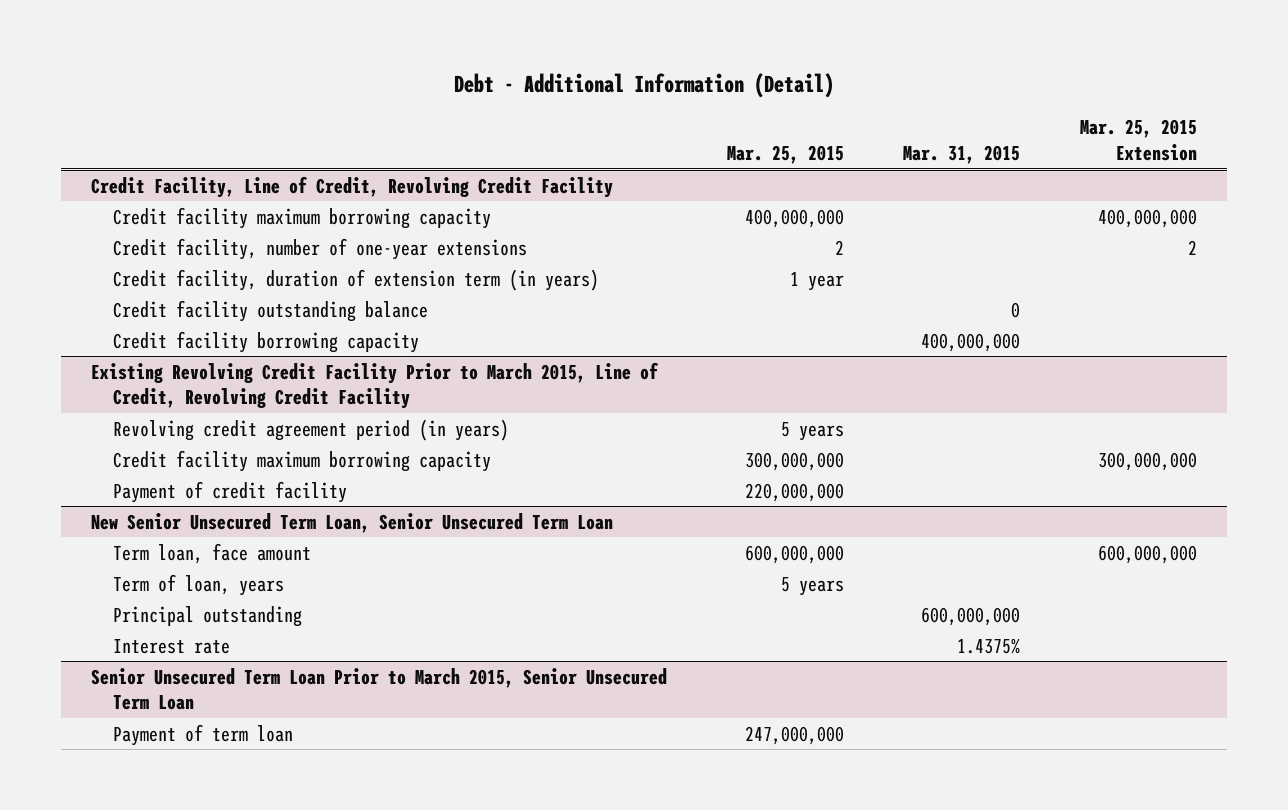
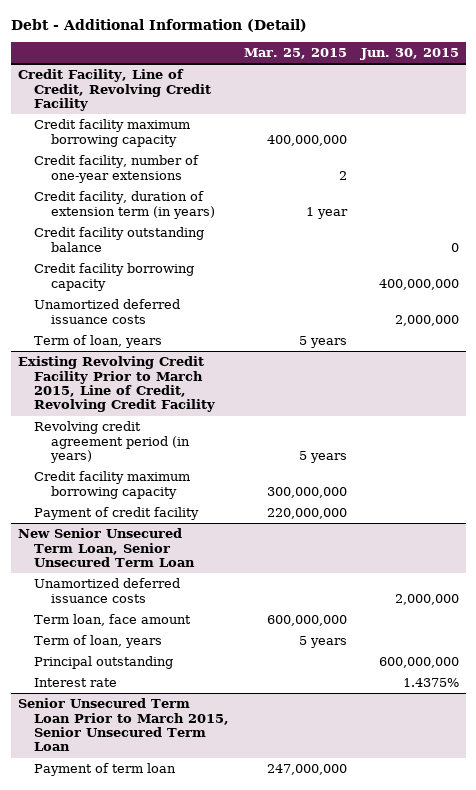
- | Mar. 25, 2015 | Mar. 31, 2015 | Mar. 25, 2015 Extension
+ | Mar. 25, 2015 | Jun. 30, 2015
@ Credit Facility, Line of Credit, Revolving Credit Facility
+ Unamortized deferred issuance costs | | 2,000,000
+ Term of loan, years | 5 years |
@ New Senior Unsecured Term Loan, Senior Unsecured Term Loan
+ Unamortized deferred issuance costs | | 2,000,000

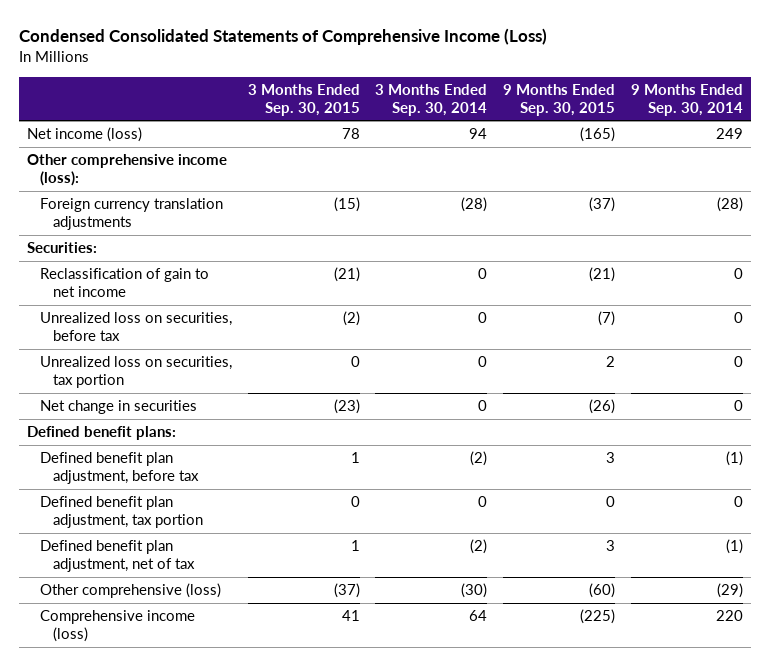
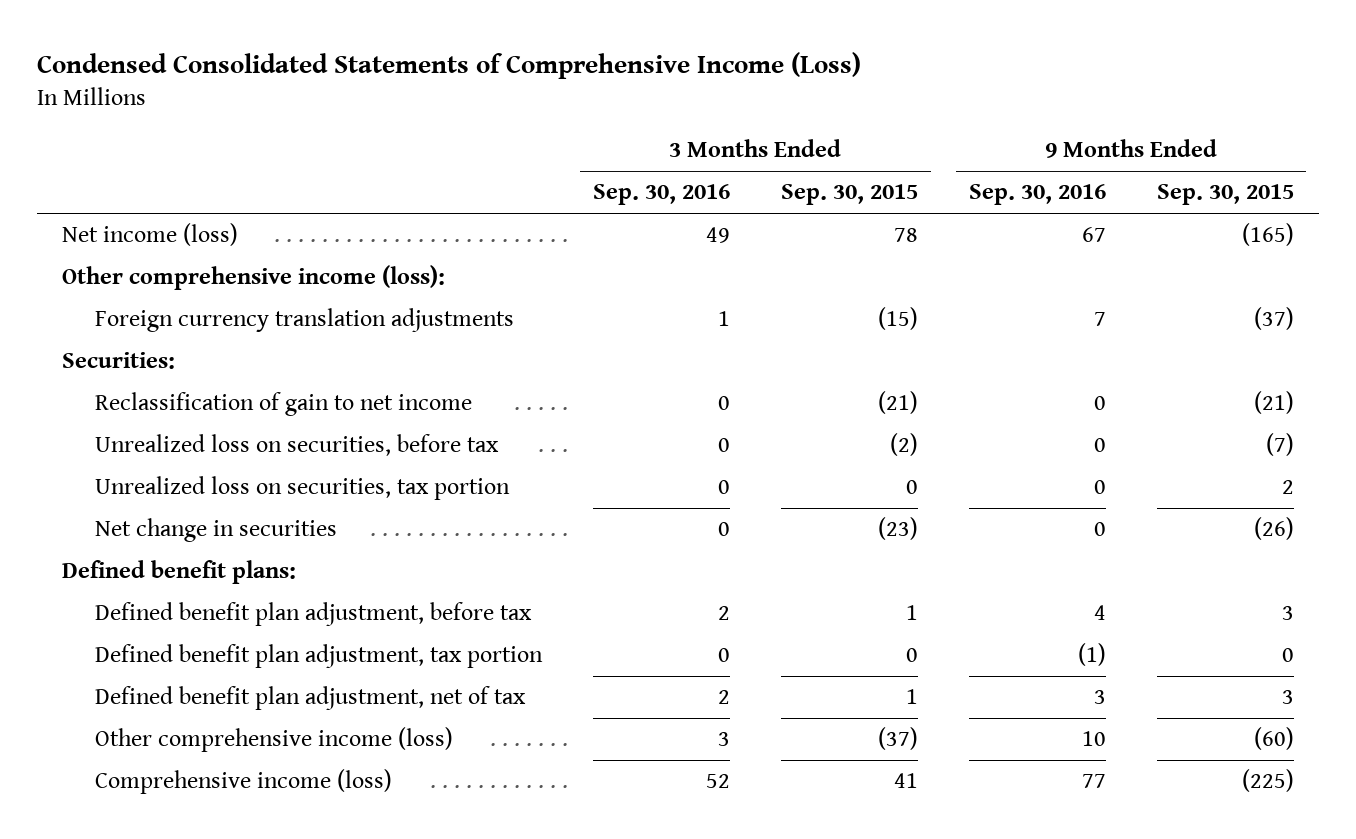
- | 3 Months Ended Sep. 30, 2015 | 3 Months Ended Sep. 30, 2014 | 9 Months Ended Sep. 30, 2015 | 9 Months Ended Sep. 30, 2014
+ | 3 Months Ended Sep. 30, 2016 | 3 Months Ended Sep. 30, 2015 | 9 Months Ended Sep. 30, 2016 | 9 Months Ended Sep. 30, 2015
- Other comprehensive (loss) | (37) | (30) | (60) | (29)
+ Other comprehensive income (loss) | 3 | (37) | 10 | (60)

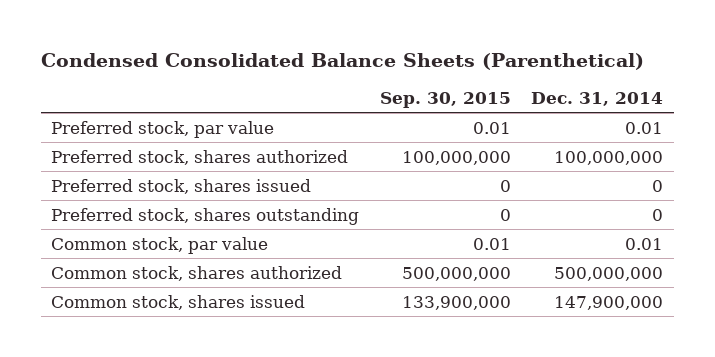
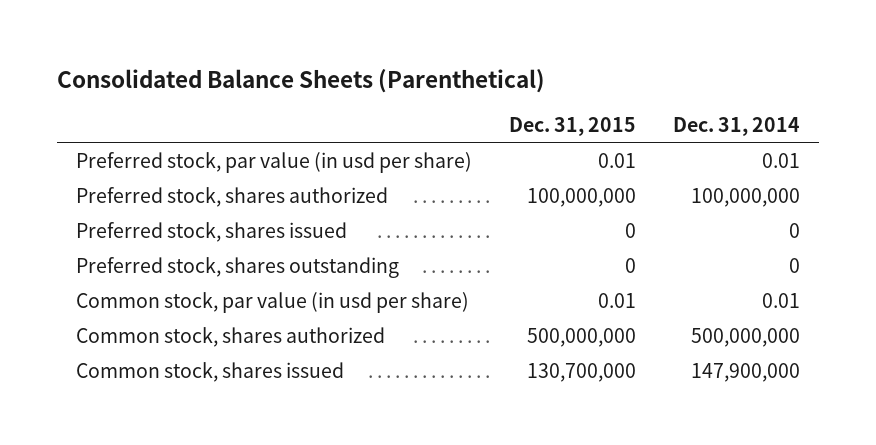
- Condensed Consolidated Balance Sheets (Parenthetical)
+ Consolidated Balance Sheets (Parenthetical)
- | Sep. 30, 2015 | Dec. 31, 2014
+ | Dec. 31, 2015 | Dec. 31, 2014
- Preferred stock, par value | 0.01 | 0.01
+ Preferred stock, par value (in usd per share) | 0.01 | 0.01
- Common stock, par value | 0.01 | 0.01
+ Common stock, par value (in usd per share) | 0.01 | 0.01

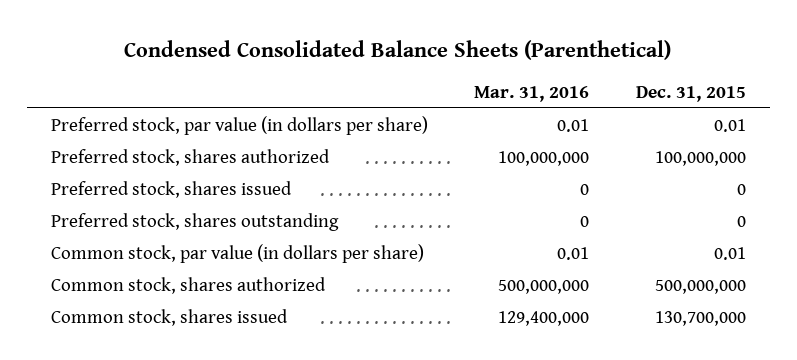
- Consolidated Balance Sheets (Parenthetical)
+ Condensed Consolidated Balance Sheets (Parenthetical)
- | Dec. 31, 2015 | Dec. 31, 2014
+ | Mar. 31, 2016 | Dec. 31, 2015
- Preferred stock, par value (in usd per share) | 0.01 | 0.01
+ Preferred stock, par value (in dollars per share) | 0.01 | 0.01
- Common stock, par value (in usd per share) | 0.01 | 0.01
+ Common stock, par value (in dollars per share) | 0.01 | 0.01

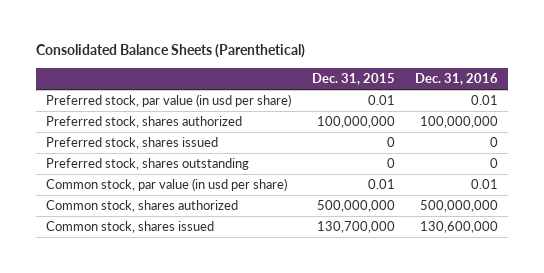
- Condensed Consolidated Balance Sheets (Parenthetical)
+ Consolidated Balance Sheets (Parenthetical)
- | Mar. 31, 2016 | Dec. 31, 2015
+ | Dec. 31, 2015 | Dec. 31, 2016
- Preferred stock, par value (in dollars per share) | 0.01 | 0.01
+ Preferred stock, par value (in usd per share) | 0.01 | 0.01
- Common stock, par value (in dollars per share) | 0.01 | 0.01
+ Common stock, par value (in usd per share) | 0.01 | 0.01

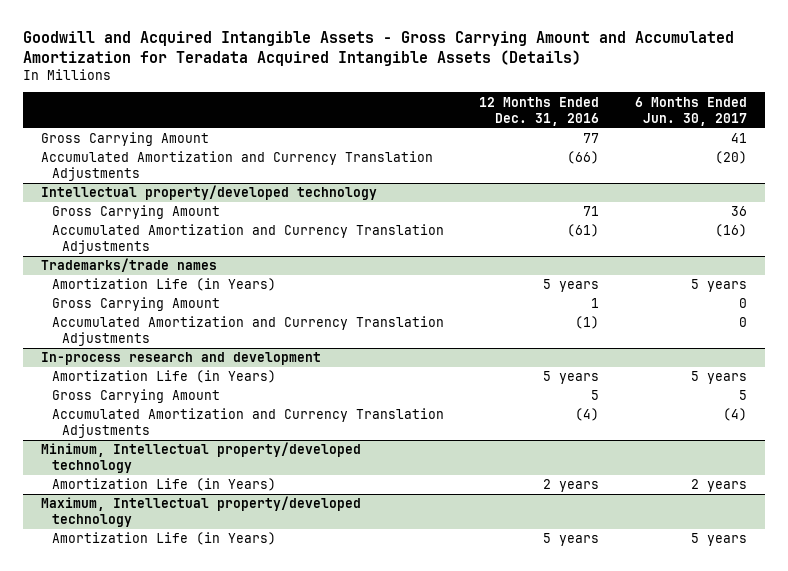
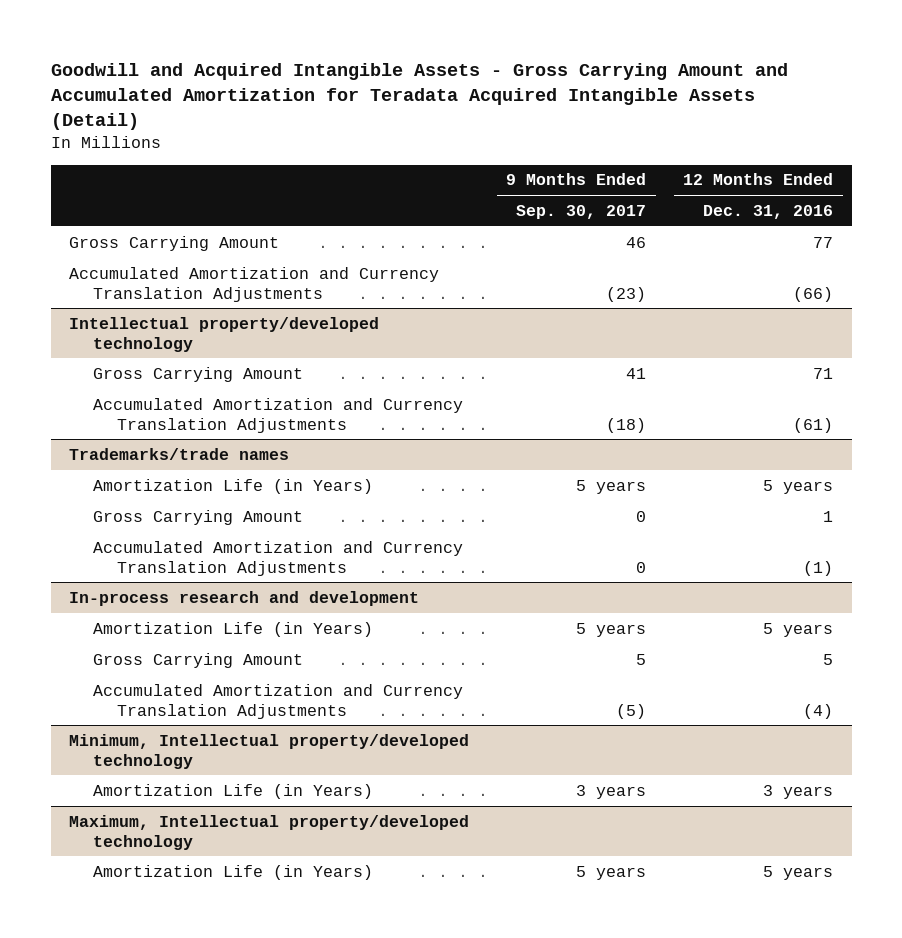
- Goodwill and Acquired Intangible Assets - Gross Carrying Amount and Accumulated Amortization for Teradata Acquired Intangible Assets (Details)
+ Goodwill and Acquired Intangible Assets - Gross Carrying Amount and Accumulated Amortization for Teradata Acquired Intangible Assets (Detail)
- | 12 Months Ended Dec. 31, 2016 | 6 Months Ended Jun. 30, 2017
+ | 9 Months Ended Sep. 30, 2017 | 12 Months Ended Dec. 31, 2016
@ Minimum, Intellectual property/developed technology
- Amortization Life (in Years) | 2 years | 2 years
+ Amortization Life (in Years) | 3 years | 3 years

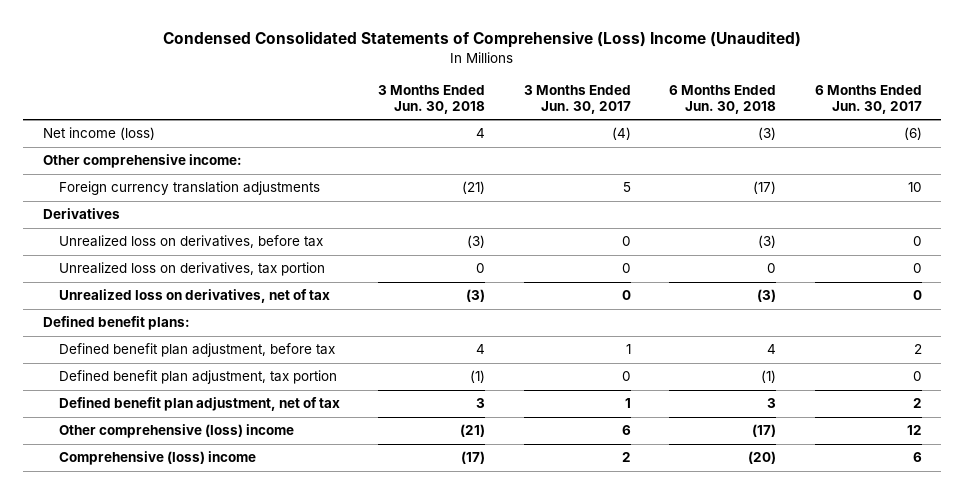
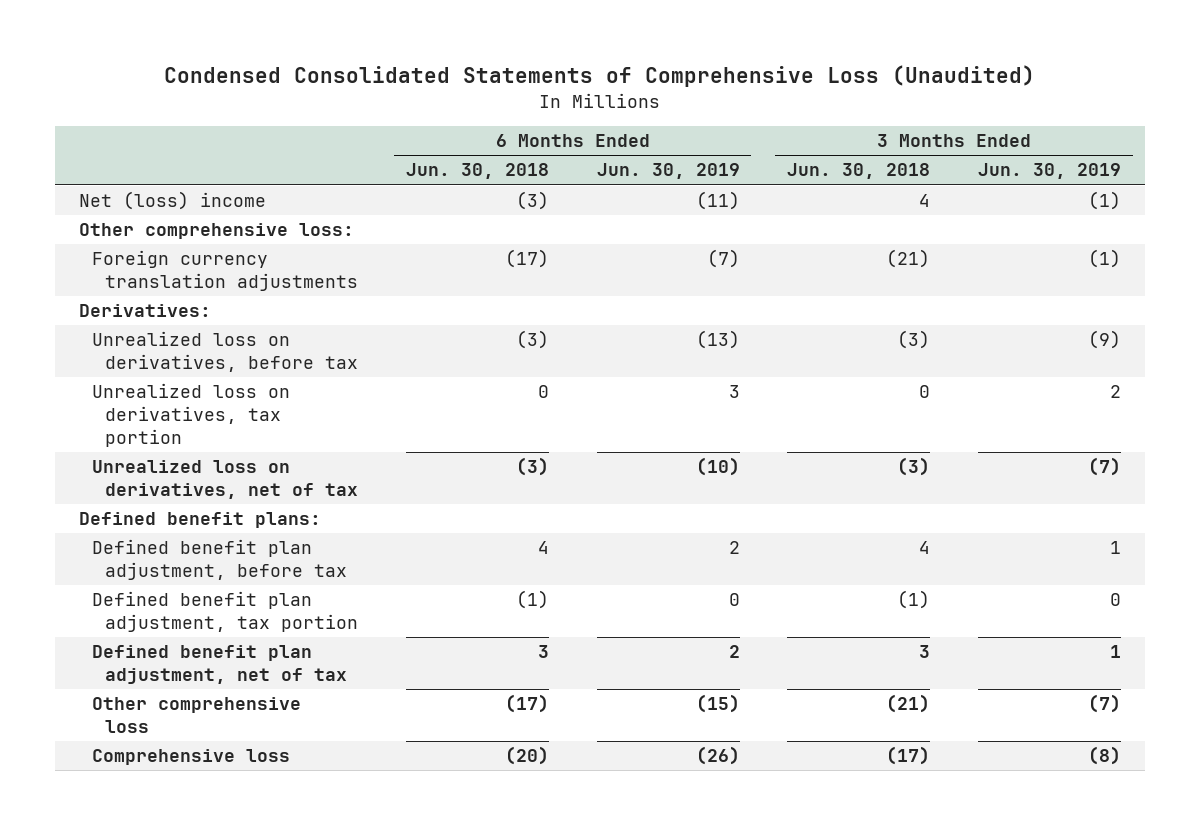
- Condensed Consolidated Statements of Comprehensive (Loss) Income (Unaudited)
+ Condensed Consolidated Statements of Comprehensive Loss (Unaudited)
- | 3 Months Ended Jun. 30, 2018 | 3 Months Ended Jun. 30, 2017 | 6 Months Ended Jun. 30, 2018 | 6 Months Ended Jun. 30, 2017
+ | 6 Months Ended Jun. 30, 2018 | 6 Months Ended Jun. 30, 2019 | 3 Months Ended Jun. 30, 2018 | 3 Months Ended Jun. 30, 2019
- Net income (loss) | 4 | (4) | (3) | (6)
- Other comprehensive income:
+ Net (loss) income | (3) | (11) | 4 | (1)
+ Other comprehensive loss:
- Derivatives
+ Derivatives:
- Other comprehensive (loss) income | (21) | 6 | (17) | 12
- Comprehensive (loss) income | (17) | 2 | (20) | 6
+ Other comprehensive loss | (17) | (15) | (21) | (7)
+ Comprehensive loss | (20) | (26) | (17) | (8)

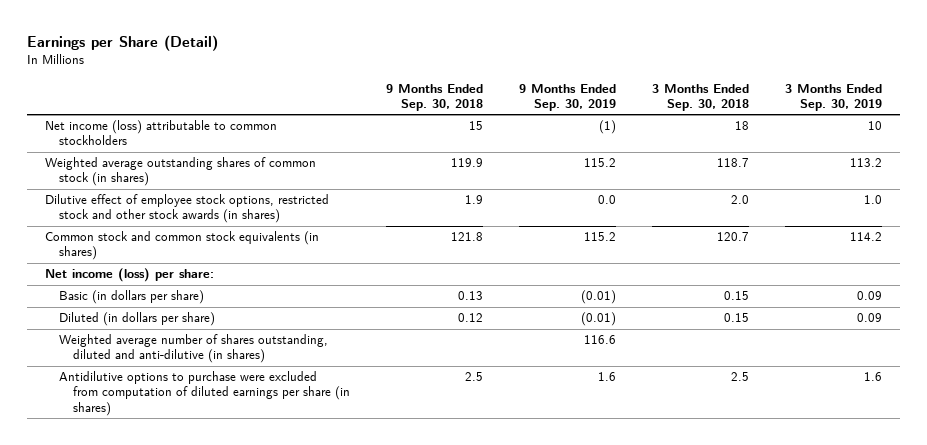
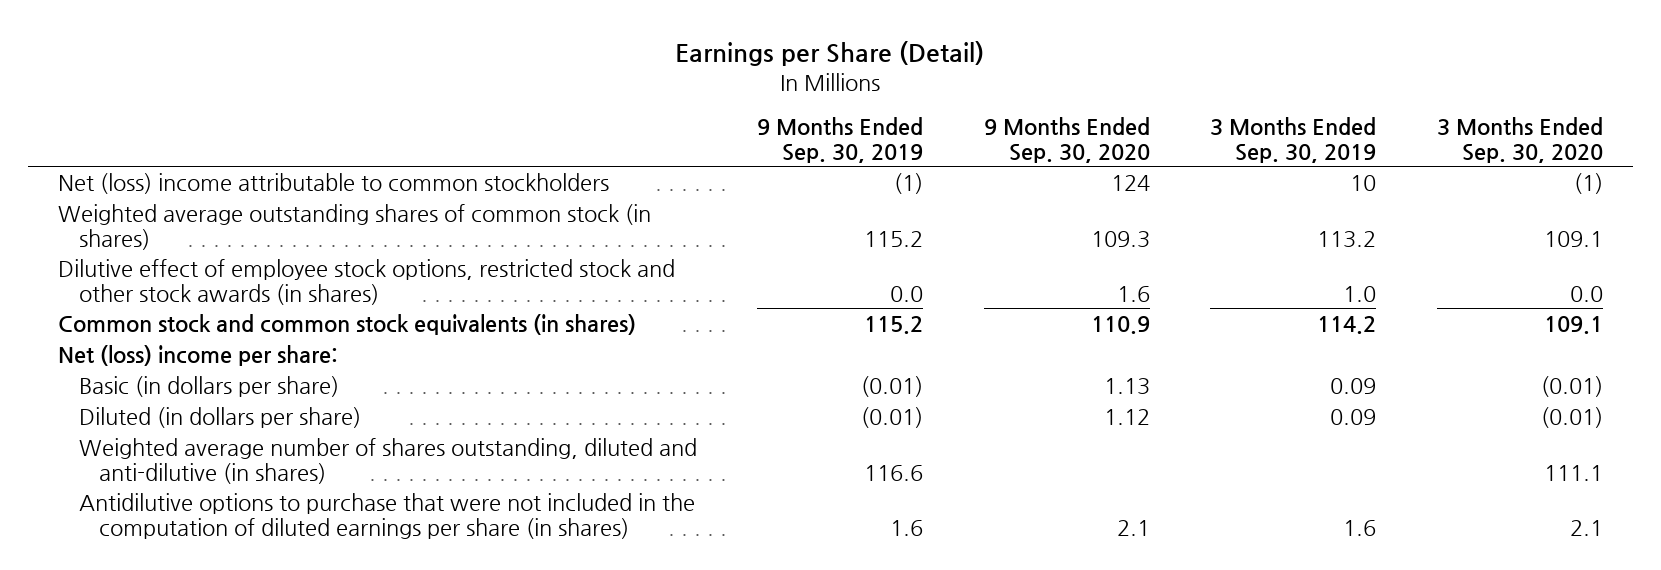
- | 9 Months Ended Sep. 30, 2018 | 9 Months Ended Sep. 30, 2019 | 3 Months Ended Sep. 30, 2018 | 3 Months Ended Sep. 30, 2019
+ | 9 Months Ended Sep. 30, 2019 | 9 Months Ended Sep. 30, 2020 | 3 Months Ended Sep. 30, 2019 | 3 Months Ended Sep. 30, 2020
- Net income (loss) attributable to common stockholders | 15 | (1) | 18 | 10
+ Net (loss) income attributable to common stockholders | (1) | 124 | 10 | (1)
- Net income (loss) per share:
+ Net (loss) income per share:
- Antidilutive options to purchase were excluded from computation of diluted earnings per share (in shares) | 2.5 | 1.6 | 2.5 | 1.6
+ Antidilutive options to purchase that were not included in the computation of diluted earnings per share (in shares) | 1.6 | 2.1 | 1.6 | 2.1

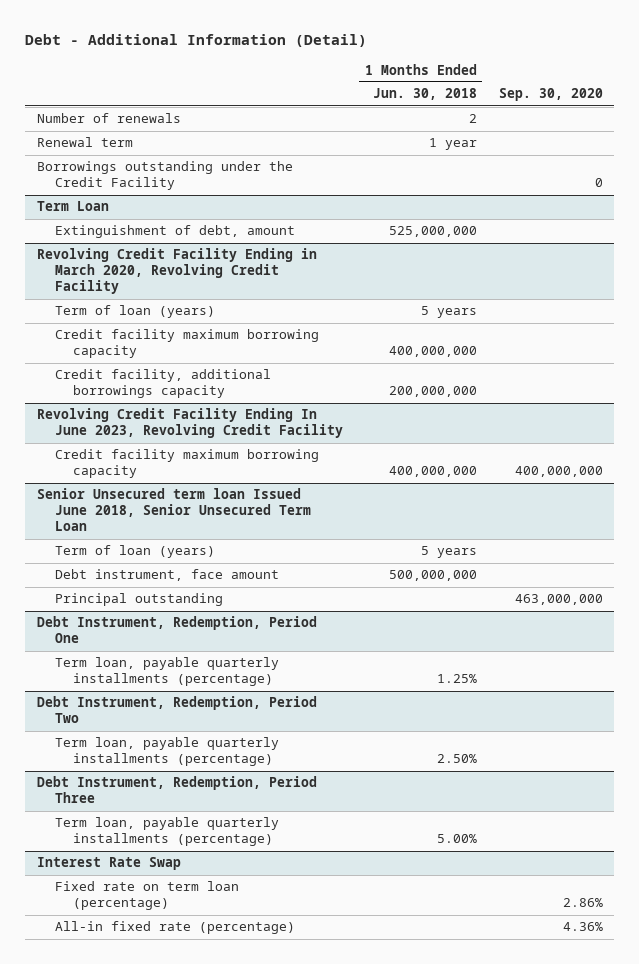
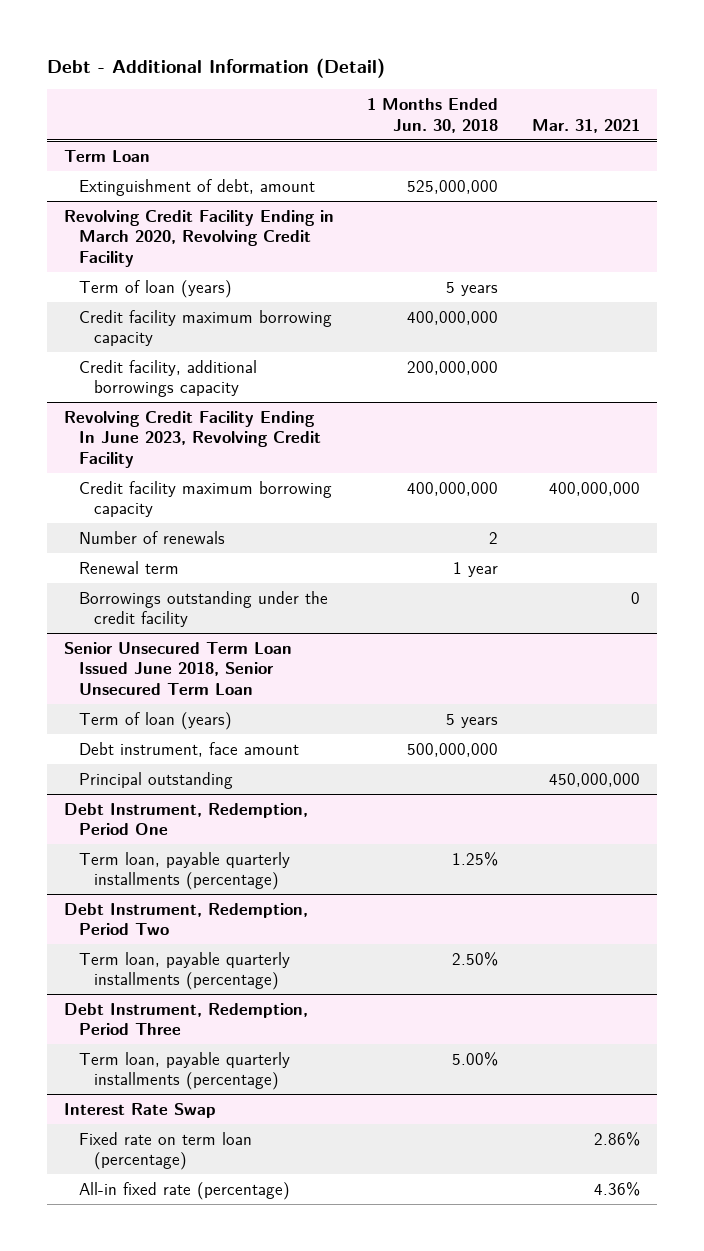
- | 1 Months Ended Jun. 30, 2018 | Sep. 30, 2020
+ | 1 Months Ended Jun. 30, 2018 | Mar. 31, 2021
- Number of renewals | 2 |
- Renewal term | 1 year |
- Borrowings outstanding under the Credit Facility | | 0
- Senior Unsecured term loan Issued June 2018, Senior Unsecured Term Loan
@ Revolving Credit Facility Ending In June 2023, Revolving Credit Facility
+ Number of renewals | 2 |
+ Renewal term | 1 year |
+ Borrowings outstanding under the credit facility | | 0
+ Senior Unsecured Term Loan Issued June 2018, Senior Unsecured Term Loan

